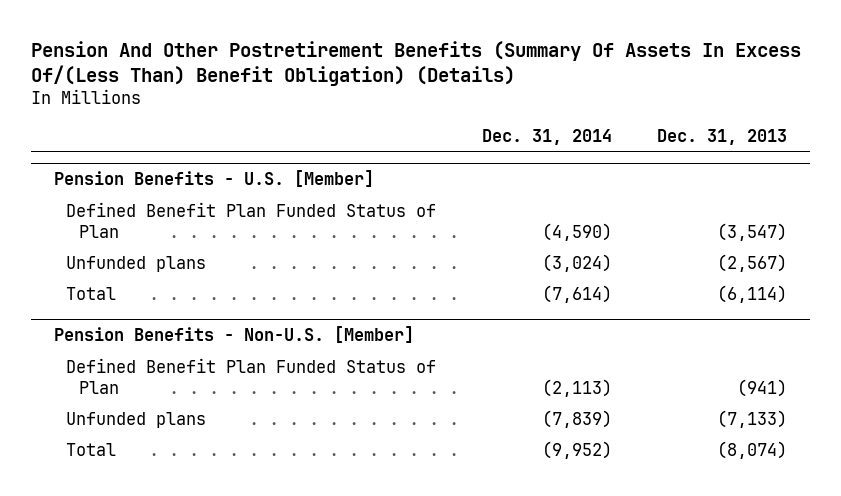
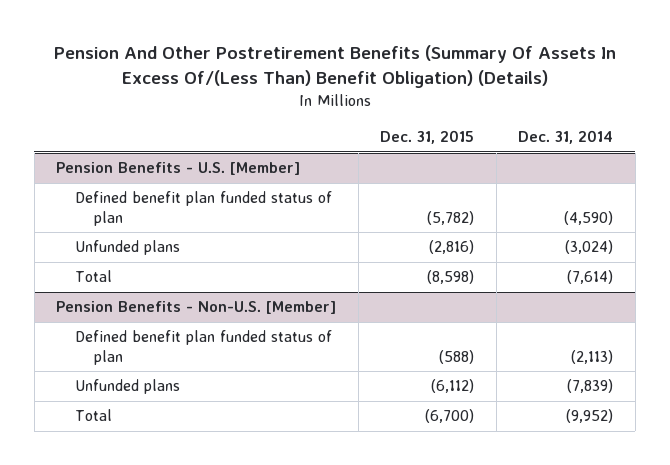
- | Dec. 31, 2014 | Dec. 31, 2013
+ | Dec. 31, 2015 | Dec. 31, 2014
@ Pension Benefits - U.S. [Member]
- Defined Benefit Plan Funded Status of Plan | (4,590) | (3,547)
+ Defined benefit plan funded status of plan | (5,782) | (4,590)
@ Pension Benefits - Non-U.S. [Member]
- Defined Benefit Plan Funded Status of Plan | (2,113) | (941)
+ Defined benefit plan funded status of plan | (588) | (2,113)

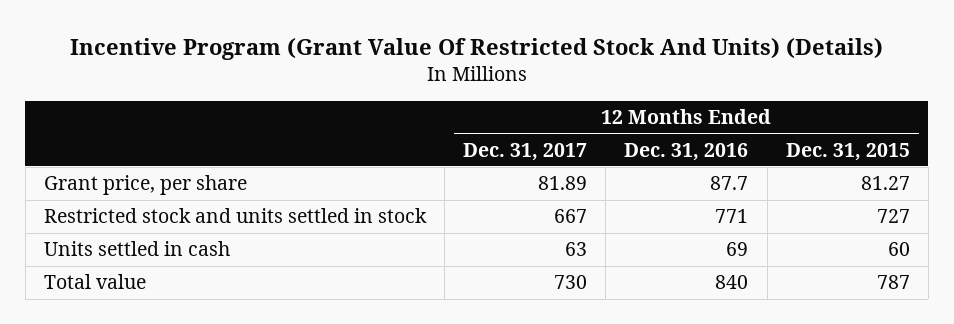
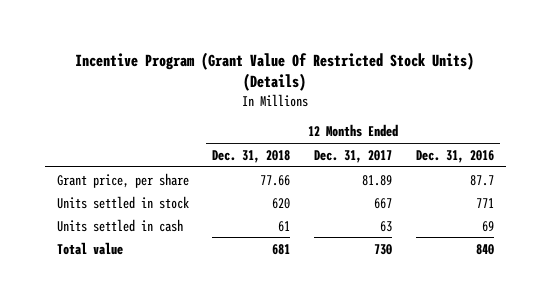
- Incentive Program (Grant Value Of Restricted Stock And Units) (Details)
+ Incentive Program (Grant Value Of Restricted Stock Units) (Details)
- | 12 Months Ended Dec. 31, 2017 | 12 Months Ended Dec. 31, 2016 | 12 Months Ended Dec. 31, 2015
+ | 12 Months Ended Dec. 31, 2018 | 12 Months Ended Dec. 31, 2017 | 12 Months Ended Dec. 31, 2016
- Restricted stock and units settled in stock | 667 | 771 | 727
+ Units settled in stock | 620 | 667 | 771

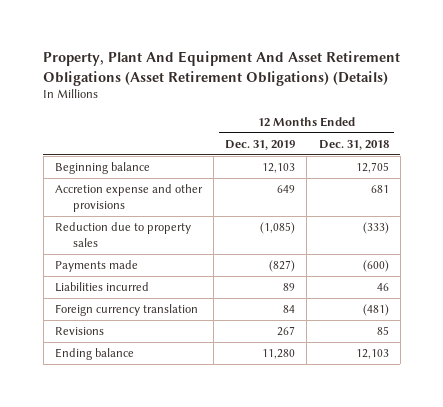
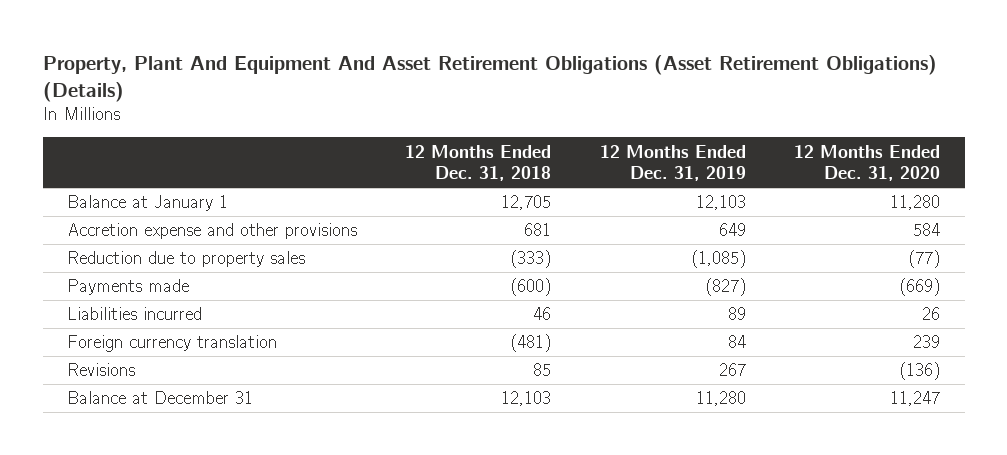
- | 12 Months Ended Dec. 31, 2019 | 12 Months Ended Dec. 31, 2018
+ | 12 Months Ended Dec. 31, 2018 | 12 Months Ended Dec. 31, 2019 | 12 Months Ended Dec. 31, 2020
- Beginning balance | 12,103 | 12,705
+ Balance at January 1 | 12,705 | 12,103 | 11,280
- Ending balance | 11,280 | 12,103
+ Balance at December 31 | 12,103 | 11,280 | 11,247

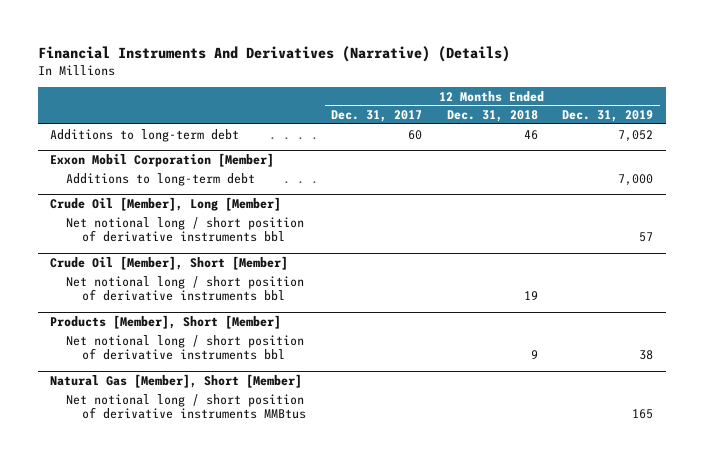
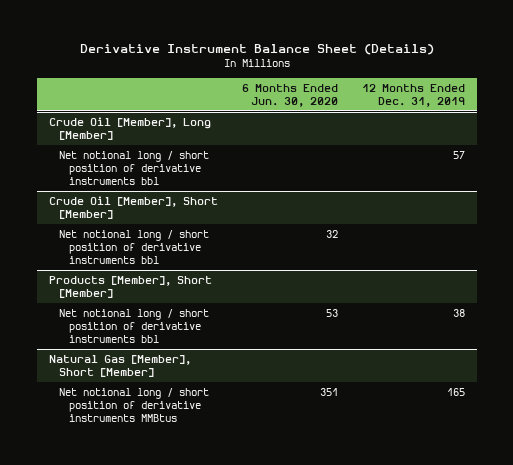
- Financial Instruments And Derivatives (Narrative) (Details)
+ Derivative Instrument Balance Sheet (Details)
- | 12 Months Ended Dec. 31, 2017 | 12 Months Ended Dec. 31, 2018 | 12 Months Ended Dec. 31, 2019
+ | 6 Months Ended Jun. 30, 2020 | 12 Months Ended Dec. 31, 2019
- Additions to long-term debt | 60 | 46 | 7,052
- Exxon Mobil Corporation [Member]
- Additions to long-term debt | | | 7,000

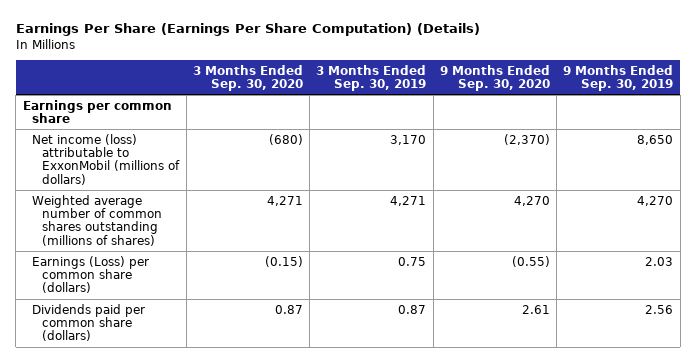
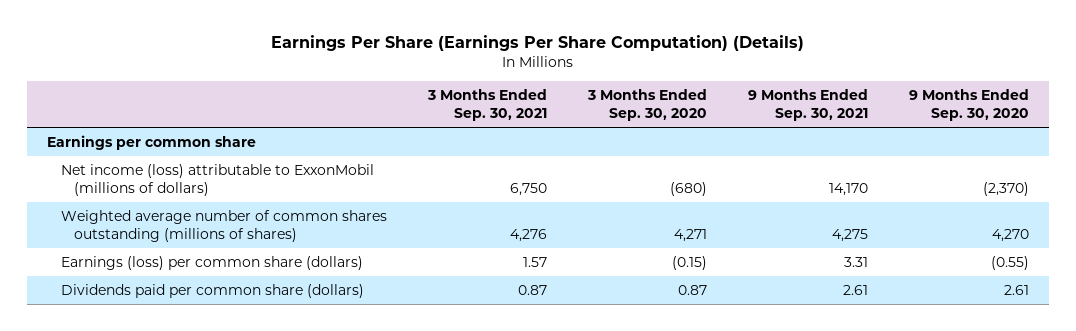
- | 3 Months Ended Sep. 30, 2020 | 3 Months Ended Sep. 30, 2019 | 9 Months Ended Sep. 30, 2020 | 9 Months Ended Sep. 30, 2019
+ | 3 Months Ended Sep. 30, 2021 | 3 Months Ended Sep. 30, 2020 | 9 Months Ended Sep. 30, 2021 | 9 Months Ended Sep. 30, 2020
- Earnings (Loss) per common share (dollars) | (0.15) | 0.75 | (0.55) | 2.03
+ Earnings (loss) per common share (dollars) | 1.57 | (0.15) | 3.31 | (0.55)

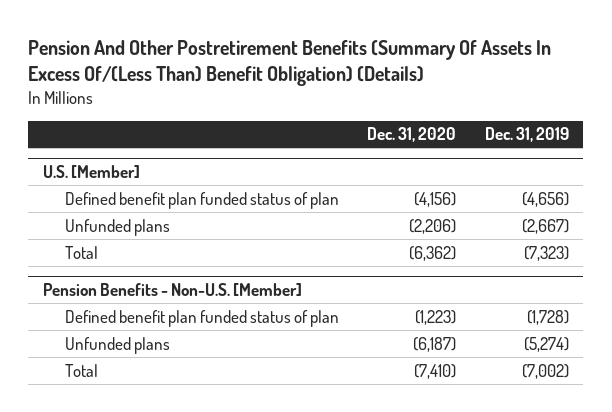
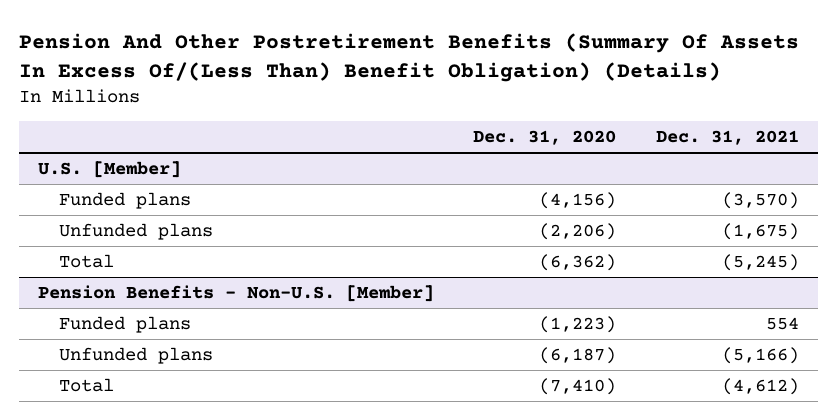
- | Dec. 31, 2020 | Dec. 31, 2019
+ | Dec. 31, 2020 | Dec. 31, 2021
@ U.S. [Member]
- Defined benefit plan funded status of plan | (4,156) | (4,656)
+ Funded plans | (4,156) | (3,570)
@ Pension Benefits - Non-U.S. [Member]
- Defined benefit plan funded status of plan | (1,223) | (1,728)
+ Funded plans | (1,223) | 554

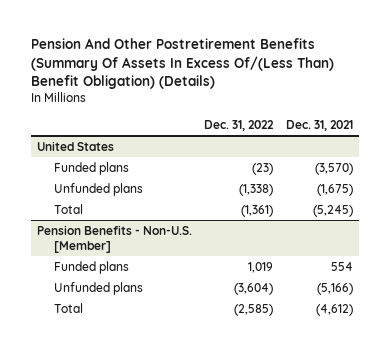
- | Dec. 31, 2020 | Dec. 31, 2021
+ | Dec. 31, 2022 | Dec. 31, 2021
- U.S. [Member]
+ United States

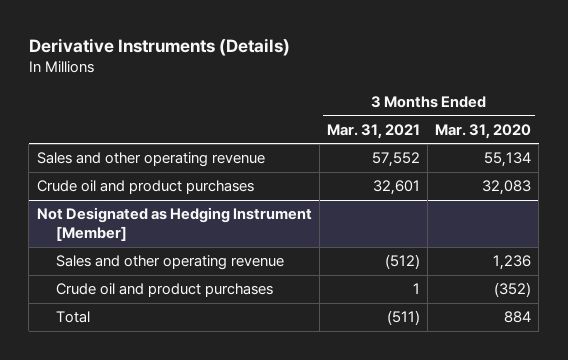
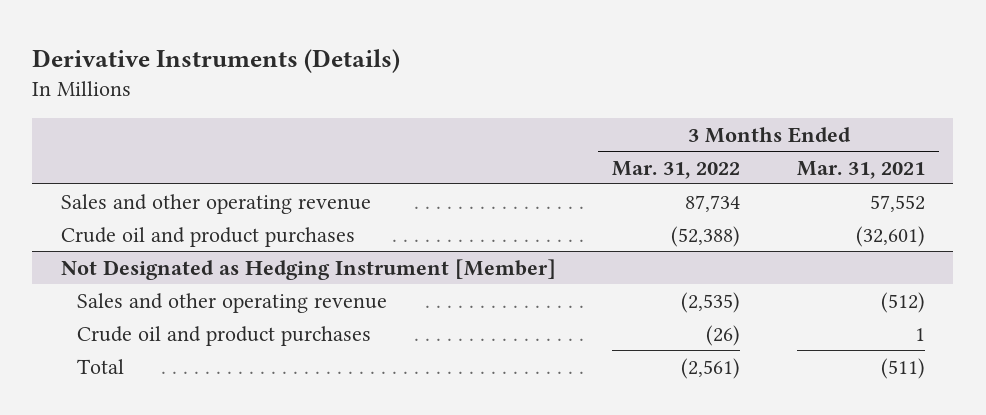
- | 3 Months Ended Mar. 31, 2021 | 3 Months Ended Mar. 31, 2020
+ | 3 Months Ended Mar. 31, 2022 | 3 Months Ended Mar. 31, 2021
- Crude oil and product purchases | 32,601 | 32,083
+ Crude oil and product purchases | (52,388) | (32,601)

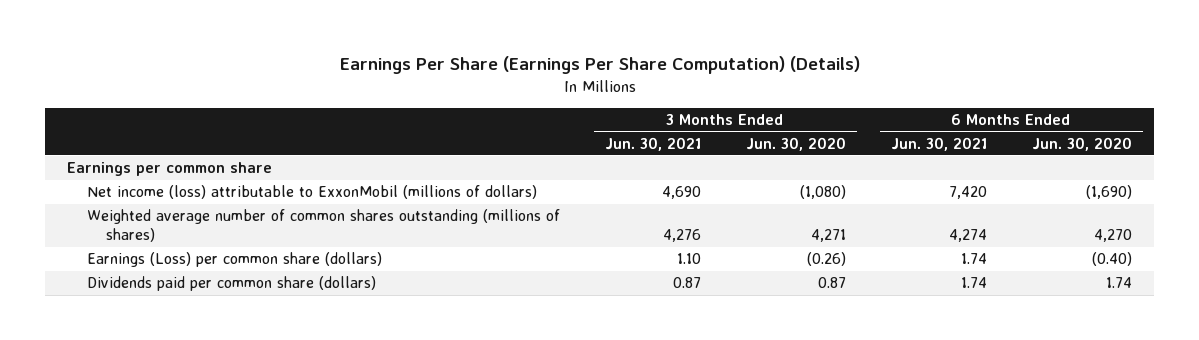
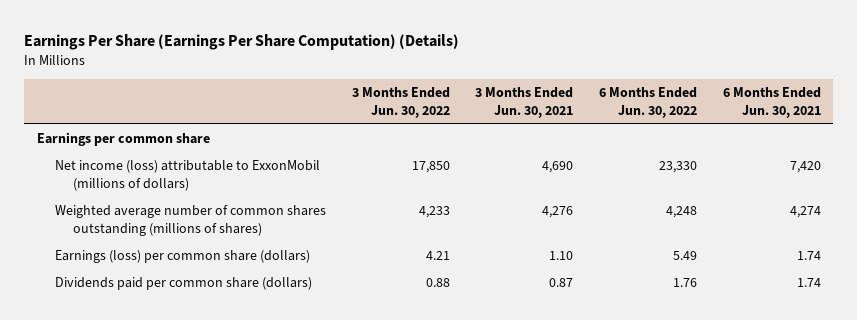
- | 3 Months Ended Jun. 30, 2021 | 3 Months Ended Jun. 30, 2020 | 6 Months Ended Jun. 30, 2021 | 6 Months Ended Jun. 30, 2020
+ | 3 Months Ended Jun. 30, 2022 | 3 Months Ended Jun. 30, 2021 | 6 Months Ended Jun. 30, 2022 | 6 Months Ended Jun. 30, 2021
- Earnings (Loss) per common share (dollars) | 1.10 | (0.26) | 1.74 | (0.40)
+ Earnings (loss) per common share (dollars) | 4.21 | 1.10 | 5.49 | 1.74

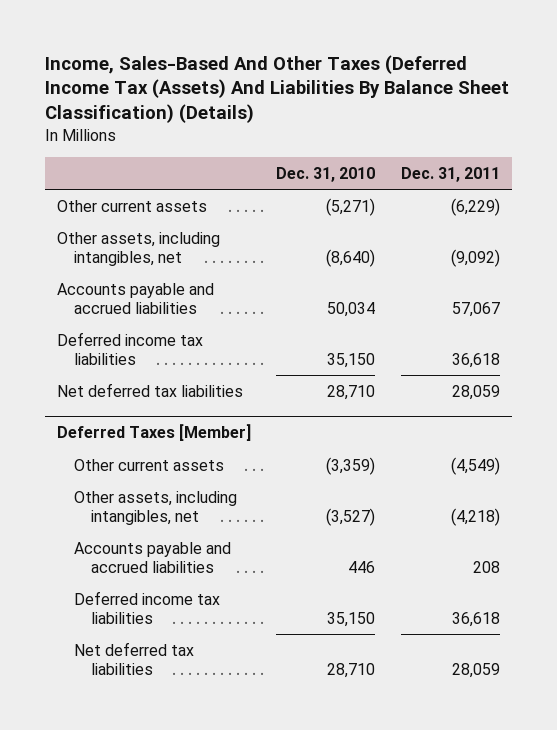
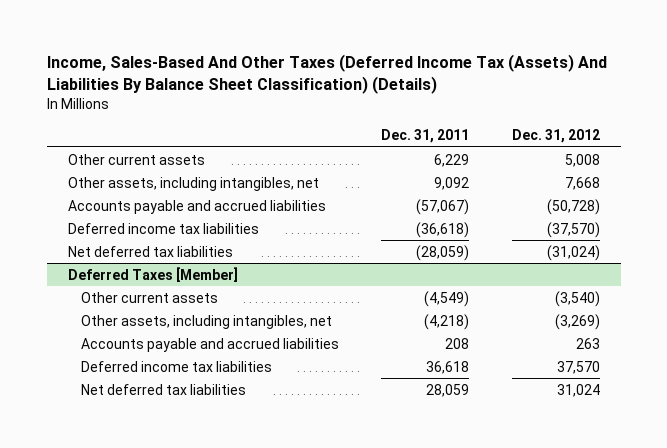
- | Dec. 31, 2010 | Dec. 31, 2011
+ | Dec. 31, 2011 | Dec. 31, 2012
- Other current assets | (5,271) | (6,229)
- Other assets, including intangibles, net | (8,640) | (9,092)
- Accounts payable and accrued liabilities | 50,034 | 57,067
- Deferred income tax liabilities | 35,150 | 36,618
- Net deferred tax liabilities | 28,710 | 28,059
+ Other current assets | 6,229 | 5,008
+ Other assets, including intangibles, net | 9,092 | 7,668
+ Accounts payable and accrued liabilities | (57,067) | (50,728)
+ Deferred income tax liabilities | (36,618) | (37,570)
+ Net deferred tax liabilities | (28,059) | (31,024)

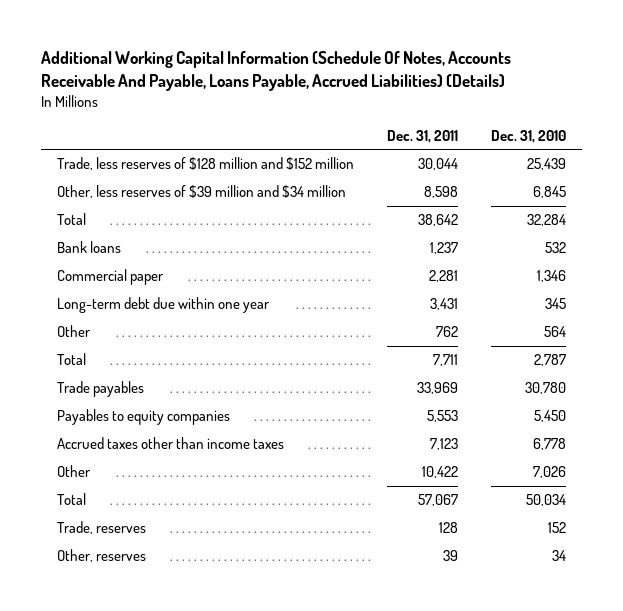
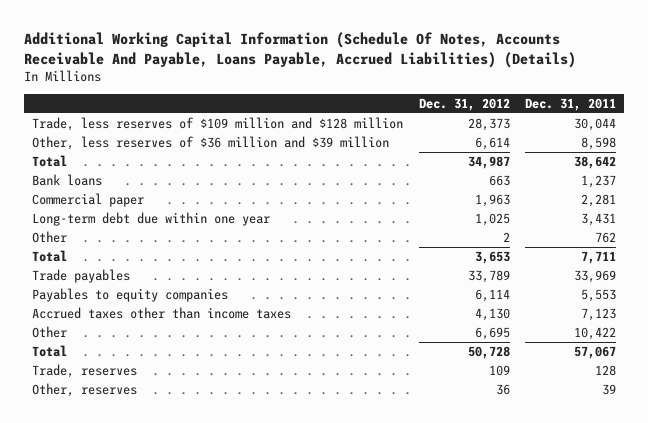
- | Dec. 31, 2011 | Dec. 31, 2010
+ | Dec. 31, 2012 | Dec. 31, 2011
- Trade, less reserves of $128 million and $152 million | 30,044 | 25,439
- Other, less reserves of $39 million and $34 million | 8,598 | 6,845
+ Trade, less reserves of $109 million and $128 million | 28,373 | 30,044
+ Other, less reserves of $36 million and $39 million | 6,614 | 8,598

